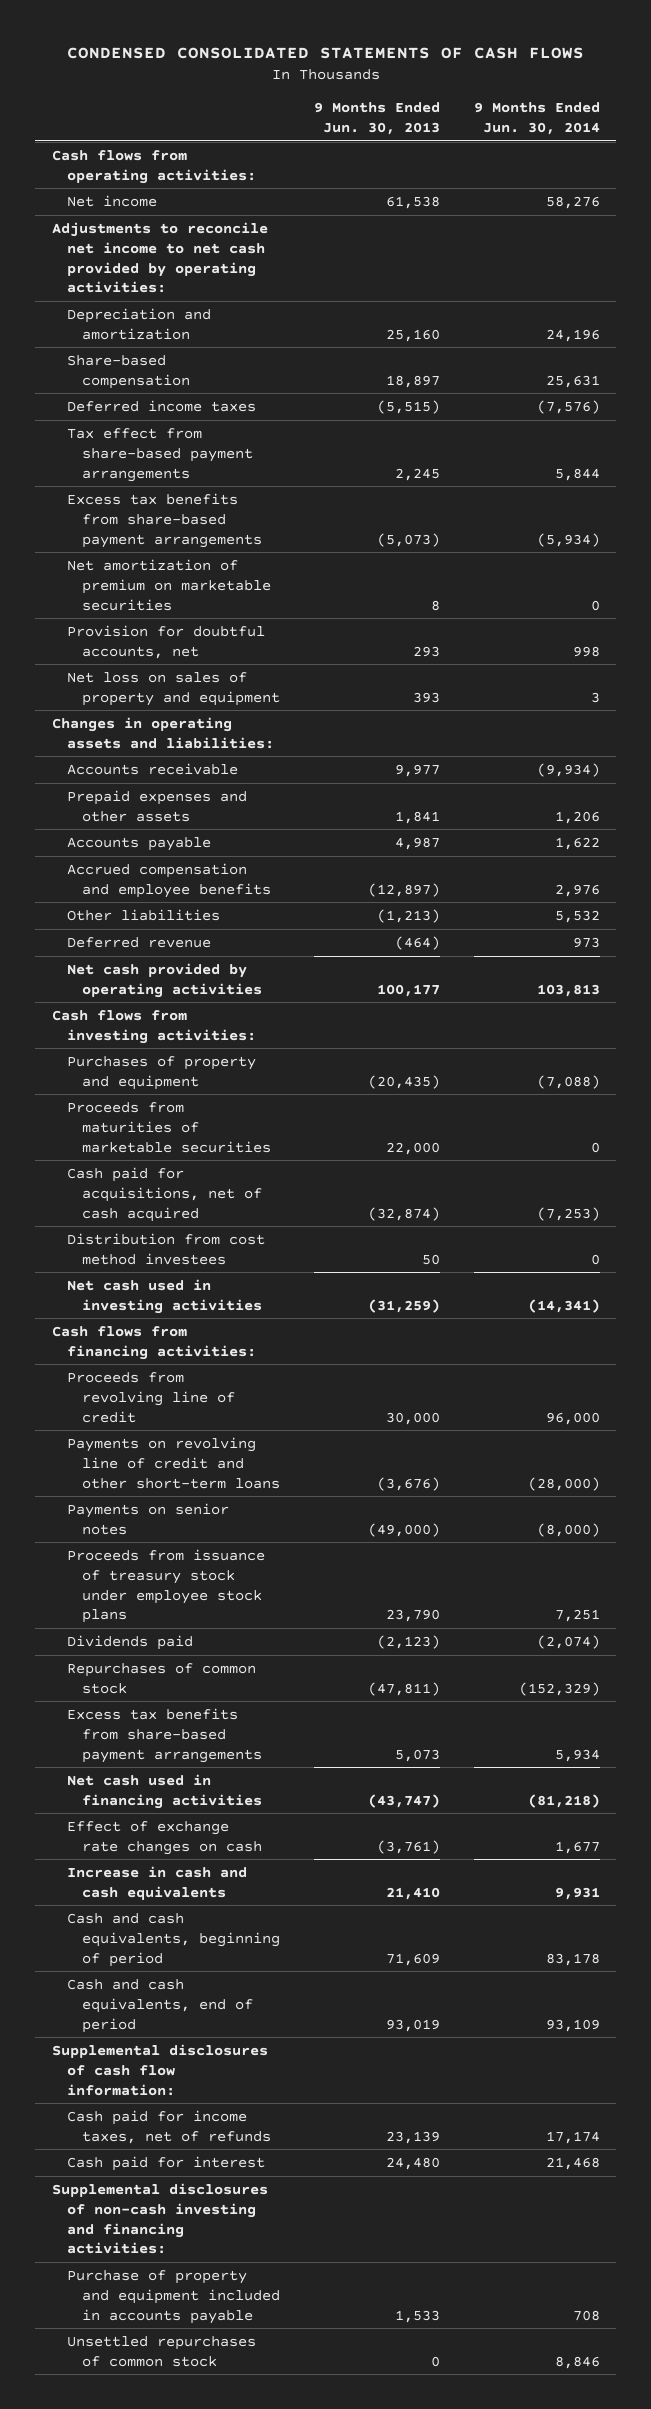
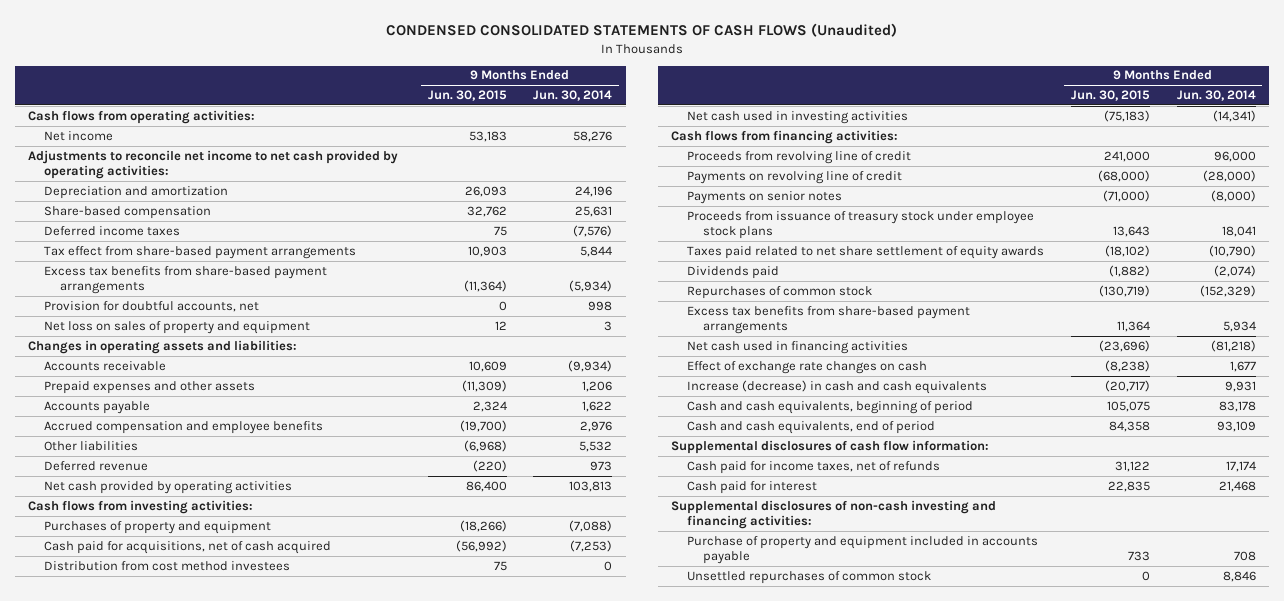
- CONDENSED CONSOLIDATED STATEMENTS OF CASH FLOWS
+ CONDENSED CONSOLIDATED STATEMENTS OF CASH FLOWS (Unaudited)
- | 9 Months Ended Jun. 30, 2013 | 9 Months Ended Jun. 30, 2014
+ | 9 Months Ended Jun. 30, 2015 | 9 Months Ended Jun. 30, 2014
- Net amortization of premium on marketable securities | 8 | 0
- Proceeds from maturities of marketable securities | 22,000 | 0
- Payments on revolving line of credit and other short-term loans | (3,676) | (28,000)
+ Payments on revolving line of credit | (68,000) | (28,000)
- Proceeds from issuance of treasury stock under employee stock plans | 23,790 | 7,251
+ Proceeds from issuance of treasury stock under employee stock plans | 13,643 | 18,041
+ Taxes paid related to net share settlement of equity awards | (18,102) | (10,790)
- Increase in cash and cash equivalents | 21,410 | 9,931
+ Increase (decrease) in cash and cash equivalents | (20,717) | 9,931

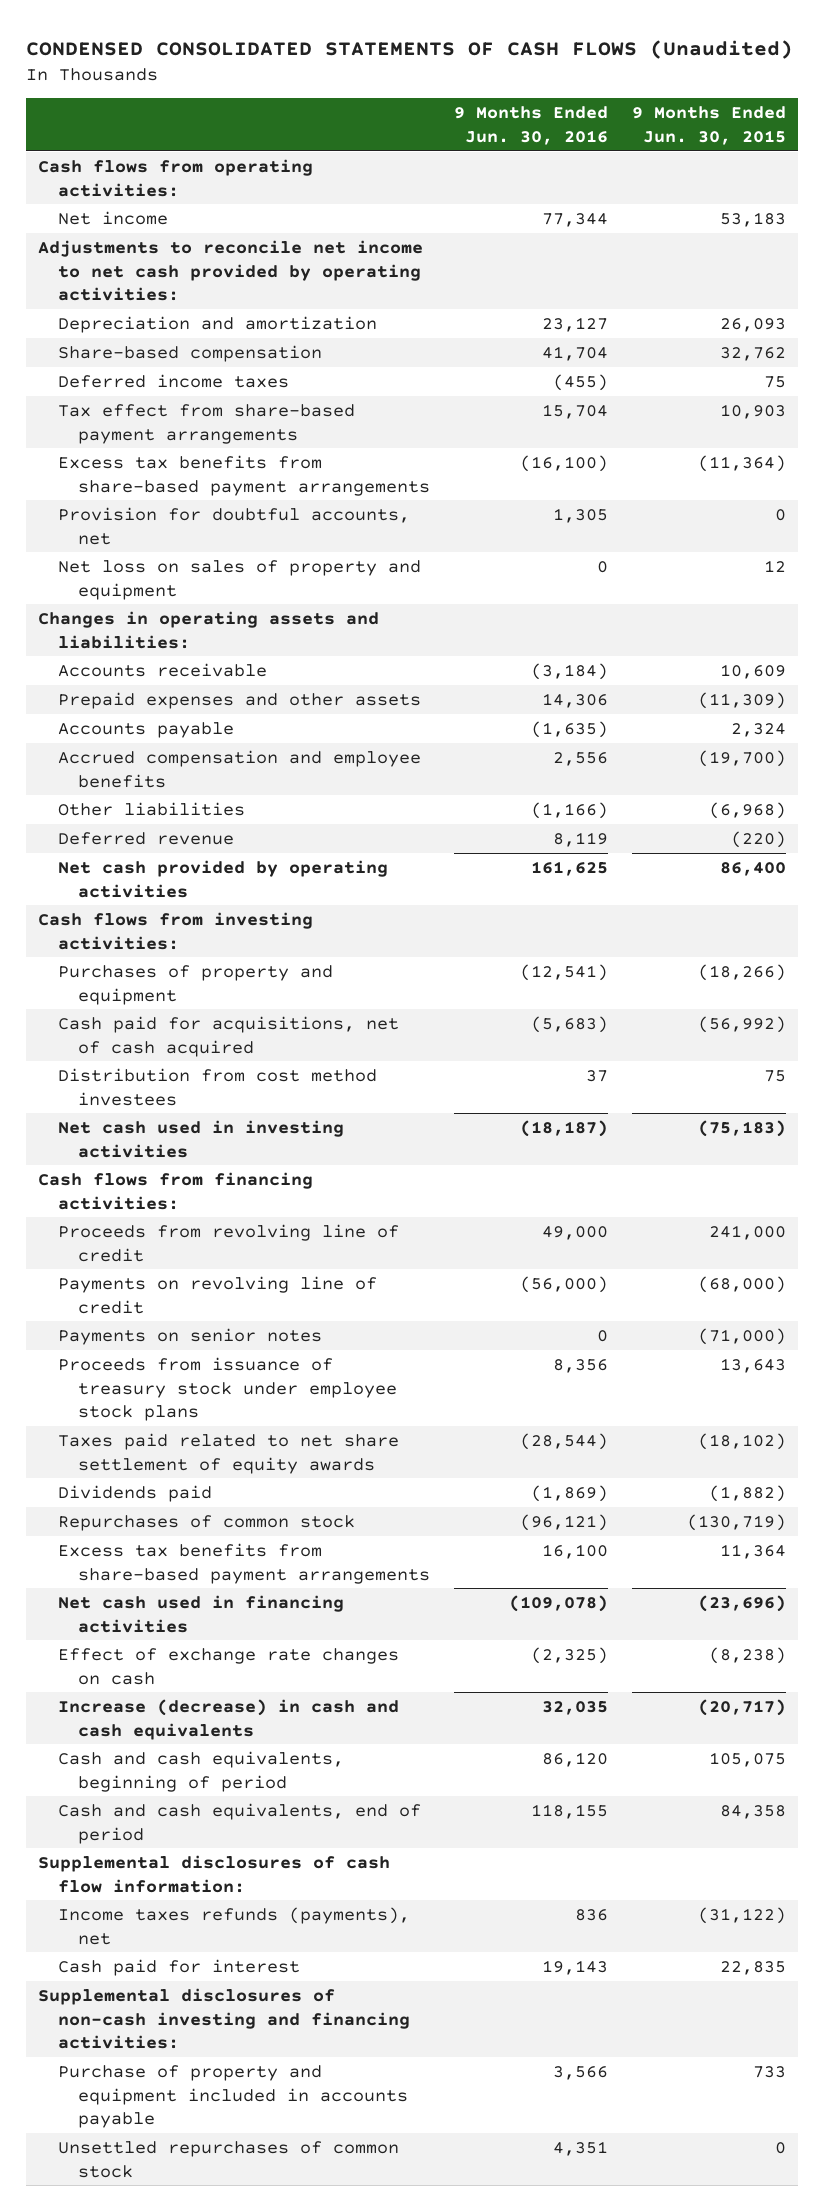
- | 9 Months Ended Jun. 30, 2015 | 9 Months Ended Jun. 30, 2014
+ | 9 Months Ended Jun. 30, 2016 | 9 Months Ended Jun. 30, 2015
- Cash paid for income taxes, net of refunds | 31,122 | 17,174
+ Income taxes refunds (payments), net | 836 | (31,122)

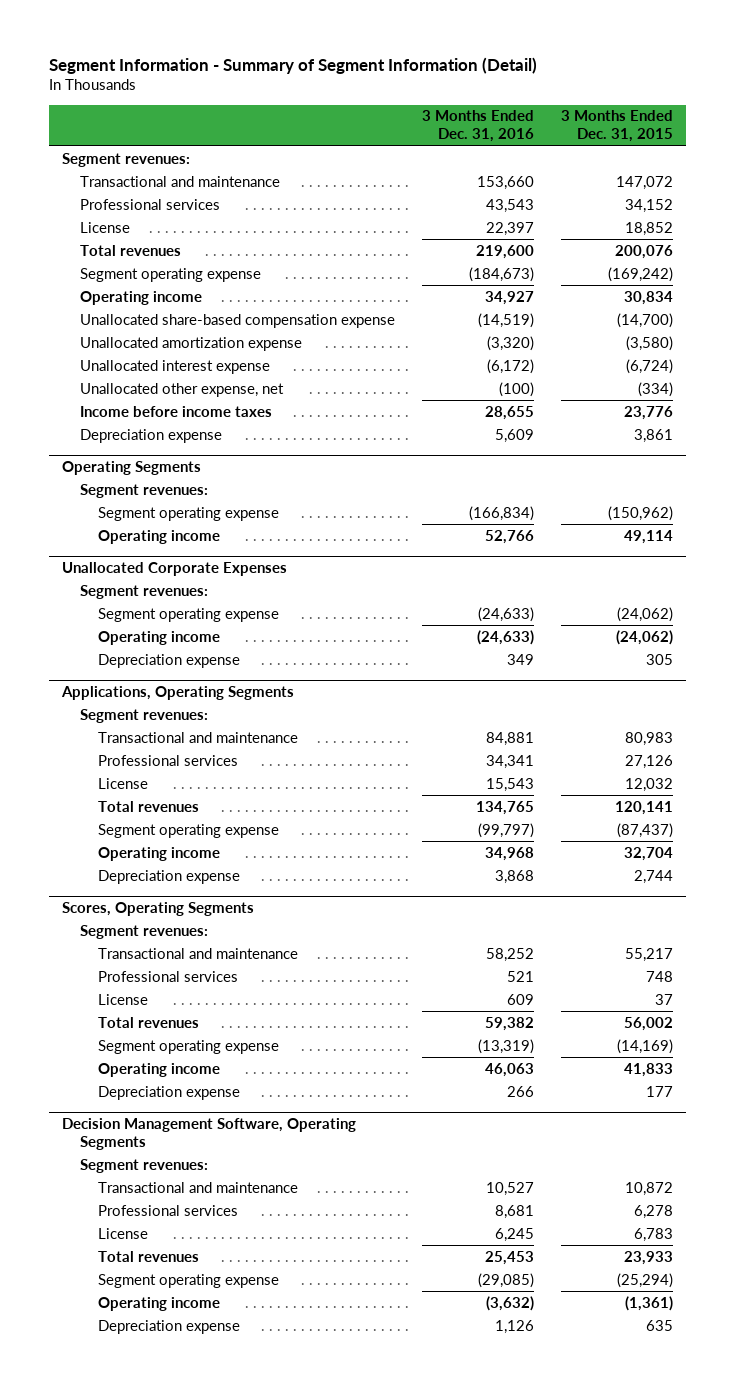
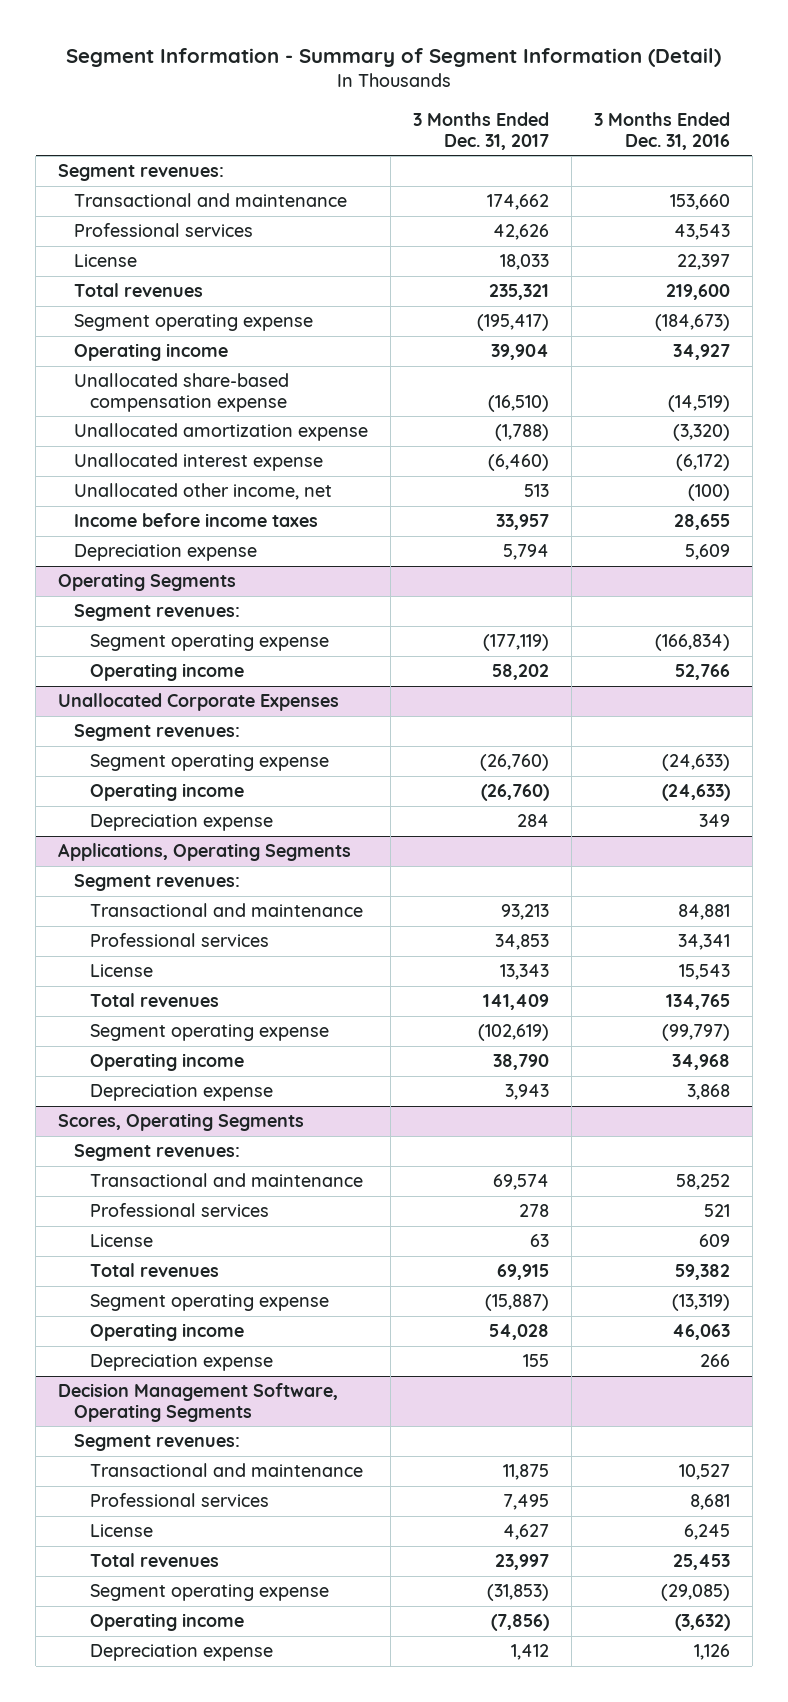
- | 3 Months Ended Dec. 31, 2016 | 3 Months Ended Dec. 31, 2015
+ | 3 Months Ended Dec. 31, 2017 | 3 Months Ended Dec. 31, 2016
- Unallocated other expense, net | (100) | (334)
+ Unallocated other income, net | 513 | (100)

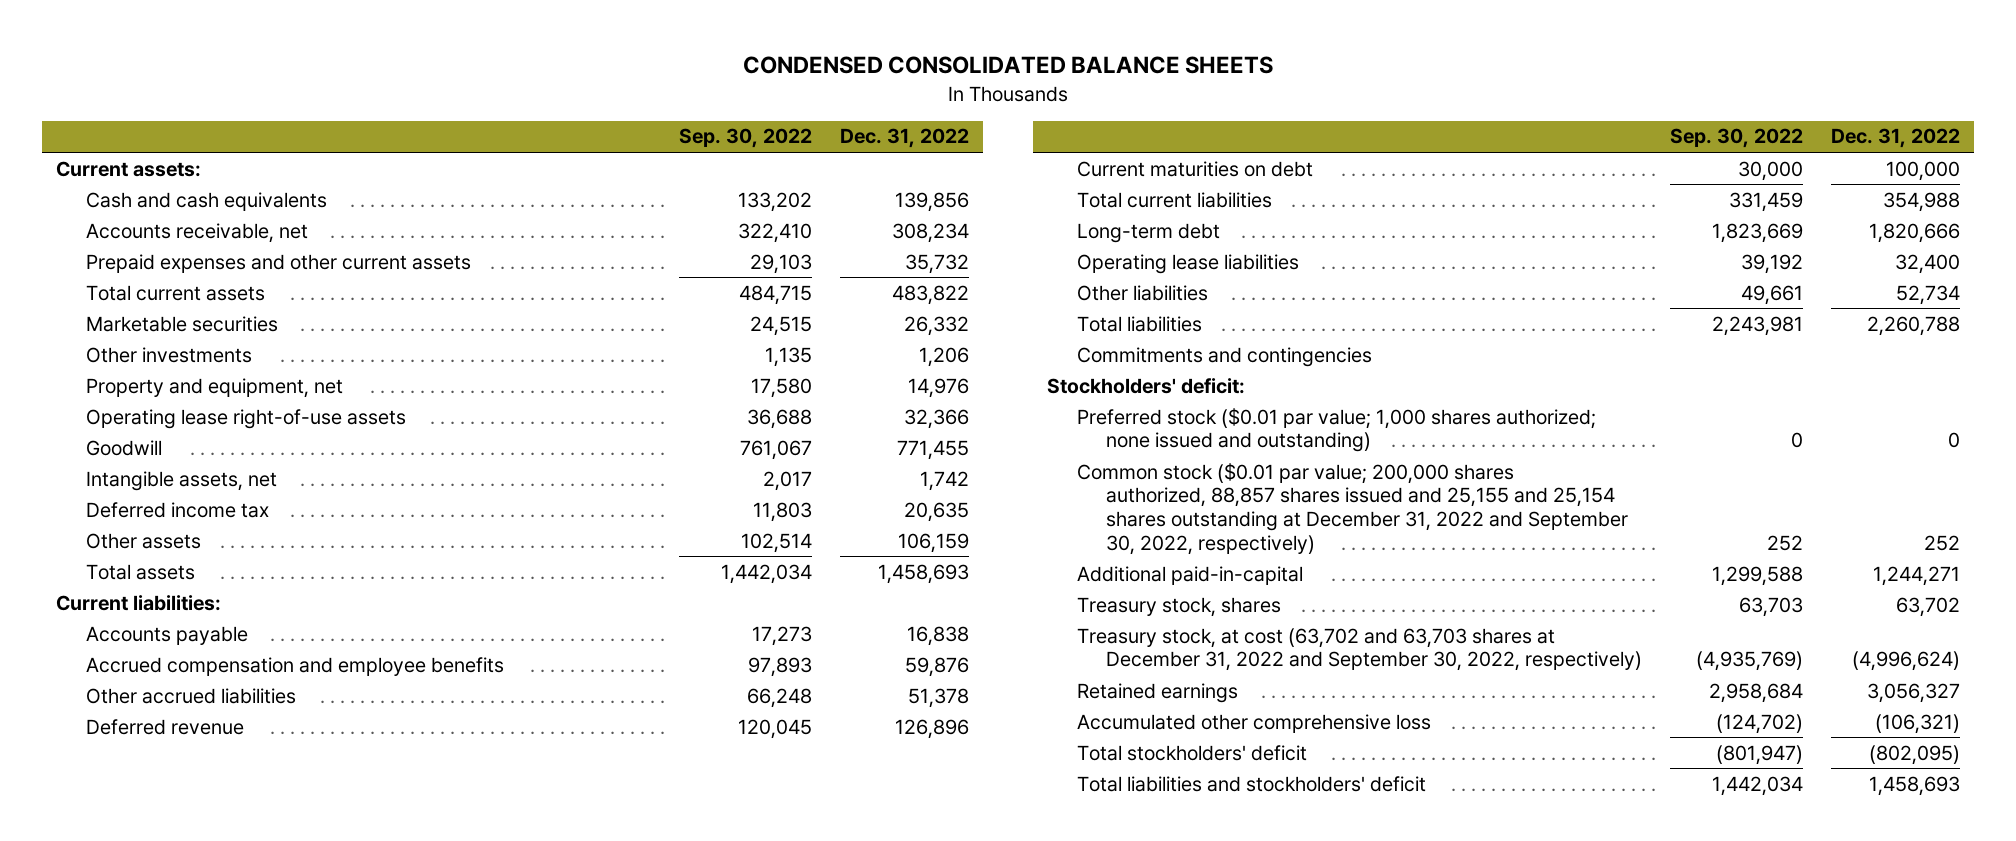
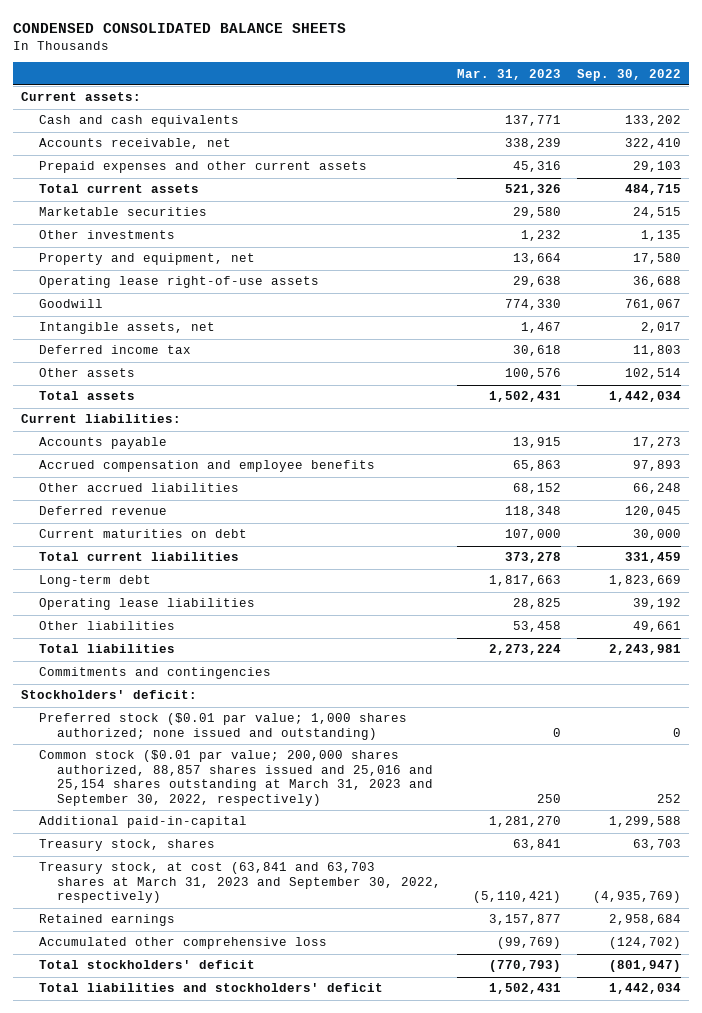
- | Sep. 30, 2022 | Dec. 31, 2022
+ | Mar. 31, 2023 | Sep. 30, 2022
- Common stock ($0.01 par value; 200,000 shares authorized, 88,857 shares issued and 25,155 and 25,154 shares outstanding at December 31, 2022 and September 30, 2022, respectively) | 252 | 252
+ Common stock ($0.01 par value; 200,000 shares authorized, 88,857 shares issued and 25,016 and 25,154 shares outstanding at March 31, 2023 and September 30, 2022, respectively) | 250 | 252
- Treasury stock, at cost (63,702 and 63,703 shares at December 31, 2022 and September 30, 2022, respectively) | (4,935,769) | (4,996,624)
+ Treasury stock, at cost (63,841 and 63,703 shares at March 31, 2023 and September 30, 2022, respectively) | (5,110,421) | (4,935,769)

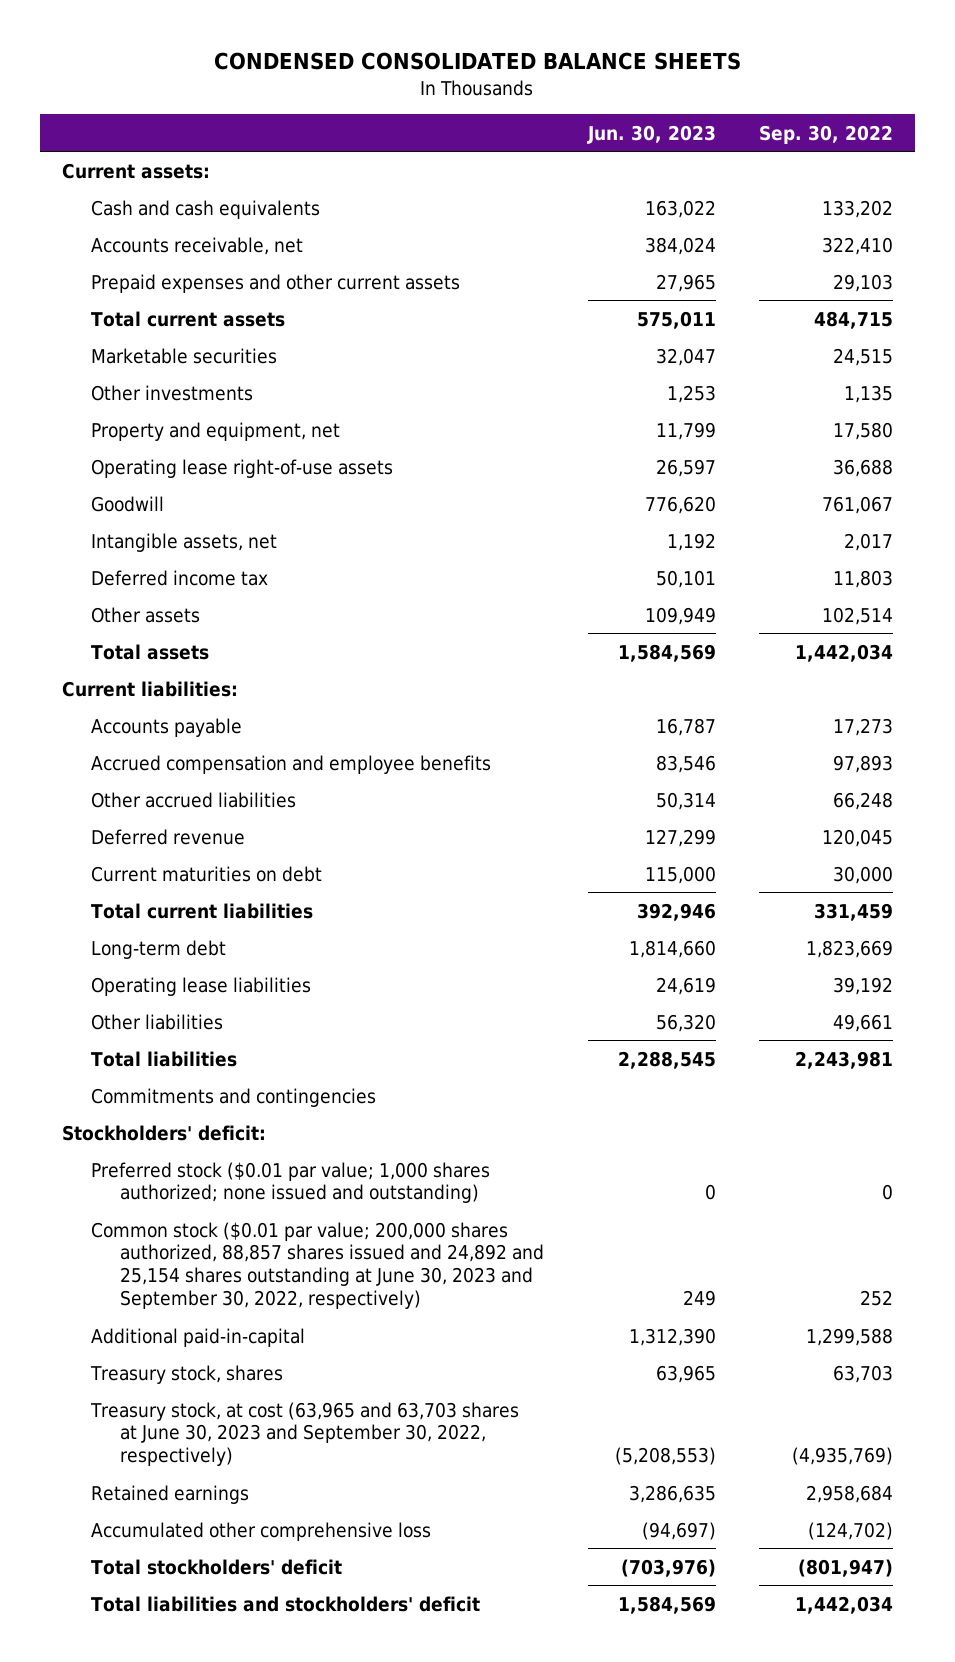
- | Mar. 31, 2023 | Sep. 30, 2022
+ | Jun. 30, 2023 | Sep. 30, 2022
- Common stock ($0.01 par value; 200,000 shares authorized, 88,857 shares issued and 25,016 and 25,154 shares outstanding at March 31, 2023 and September 30, 2022, respectively) | 250 | 252
+ Common stock ($0.01 par value; 200,000 shares authorized, 88,857 shares issued and 24,892 and 25,154 shares outstanding at June 30, 2023 and September 30, 2022, respectively) | 249 | 252
- Treasury stock, at cost (63,841 and 63,703 shares at March 31, 2023 and September 30, 2022, respectively) | (5,110,421) | (4,935,769)
+ Treasury stock, at cost (63,965 and 63,703 shares at June 30, 2023 and September 30, 2022, respectively) | (5,208,553) | (4,935,769)

